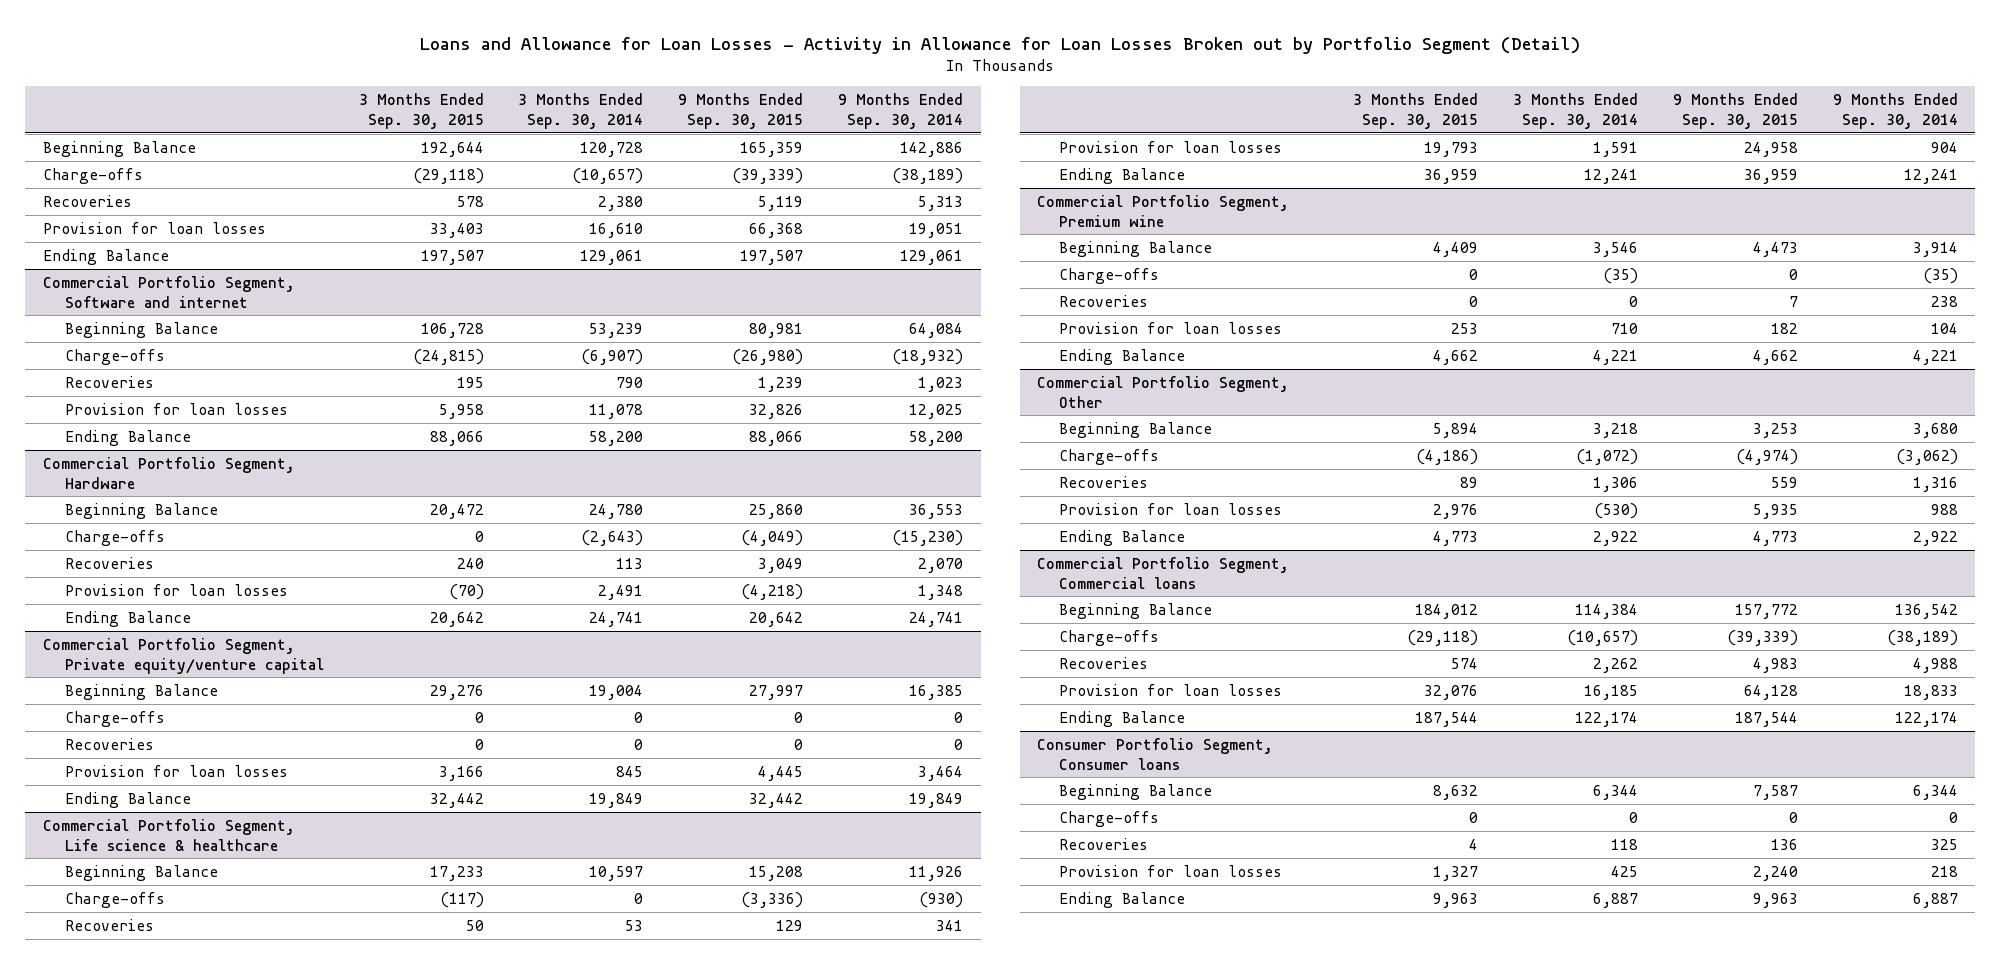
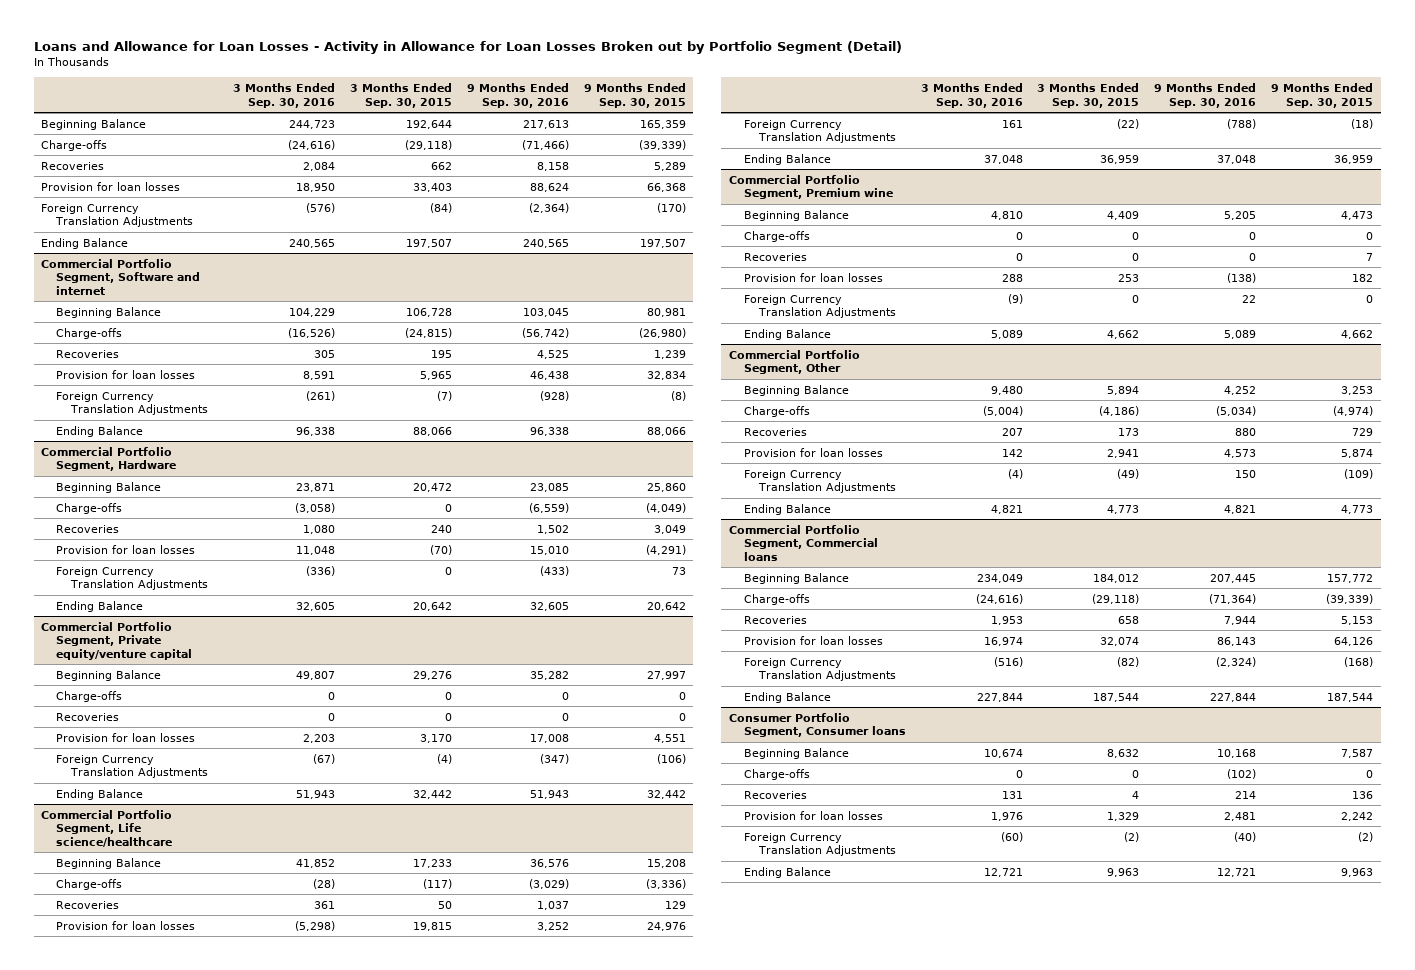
- | 3 Months Ended Sep. 30, 2015 | 3 Months Ended Sep. 30, 2014 | 9 Months Ended Sep. 30, 2015 | 9 Months Ended Sep. 30, 2014
+ | 3 Months Ended Sep. 30, 2016 | 3 Months Ended Sep. 30, 2015 | 9 Months Ended Sep. 30, 2016 | 9 Months Ended Sep. 30, 2015
- Recoveries | 578 | 2,380 | 5,119 | 5,313
+ Recoveries | 2,084 | 662 | 8,158 | 5,289
+ Foreign Currency Translation Adjustments | (576) | (84) | (2,364) | (170)
@ Commercial Portfolio Segment, Software and internet
- Provision for loan losses | 5,958 | 11,078 | 32,826 | 12,025
+ Provision for loan losses | 8,591 | 5,965 | 46,438 | 32,834
+ Foreign Currency Translation Adjustments | (261) | (7) | (928) | (8)
@ Commercial Portfolio Segment, Hardware
- Provision for loan losses | (70) | 2,491 | (4,218) | 1,348
+ Provision for loan losses | 11,048 | (70) | 15,010 | (4,291)
+ Foreign Currency Translation Adjustments | (336) | 0 | (433) | 73
@ Commercial Portfolio Segment, Private equity/venture capital
- Provision for loan losses | 3,166 | 845 | 4,445 | 3,464
+ Provision for loan losses | 2,203 | 3,170 | 17,008 | 4,551
+ Foreign Currency Translation Adjustments | (67) | (4) | (347) | (106)
- Commercial Portfolio Segment, Life science & healthcare
+ Commercial Portfolio Segment, Life science/healthcare
- Provision for loan losses | 19,793 | 1,591 | 24,958 | 904
+ Provision for loan losses | (5,298) | 19,815 | 3,252 | 24,976
+ Foreign Currency Translation Adjustments | 161 | (22) | (788) | (18)
@ Commercial Portfolio Segment, Premium wine
+ Foreign Currency Translation Adjustments | (9) | 0 | 22 | 0
@ Commercial Portfolio Segment, Other
- Recoveries | 89 | 1,306 | 559 | 1,316
- Provision for loan losses | 2,976 | (530) | 5,935 | 988
+ Recoveries | 207 | 173 | 880 | 729
+ Provision for loan losses | 142 | 2,941 | 4,573 | 5,874
+ Foreign Currency Translation Adjustments | (4) | (49) | 150 | (109)
@ Commercial Portfolio Segment, Commercial loans
- Recoveries | 574 | 2,262 | 4,983 | 4,988
- Provision for loan losses | 32,076 | 16,185 | 64,128 | 18,833
+ Recoveries | 1,953 | 658 | 7,944 | 5,153
+ Provision for loan losses | 16,974 | 32,074 | 86,143 | 64,126
+ Foreign Currency Translation Adjustments | (516) | (82) | (2,324) | (168)
@ Consumer Portfolio Segment, Consumer loans
- Provision for loan losses | 1,327 | 425 | 2,240 | 218
+ Provision for loan losses | 1,976 | 1,329 | 2,481 | 2,242
+ Foreign Currency Translation Adjustments | (60) | (2) | (40) | (2)

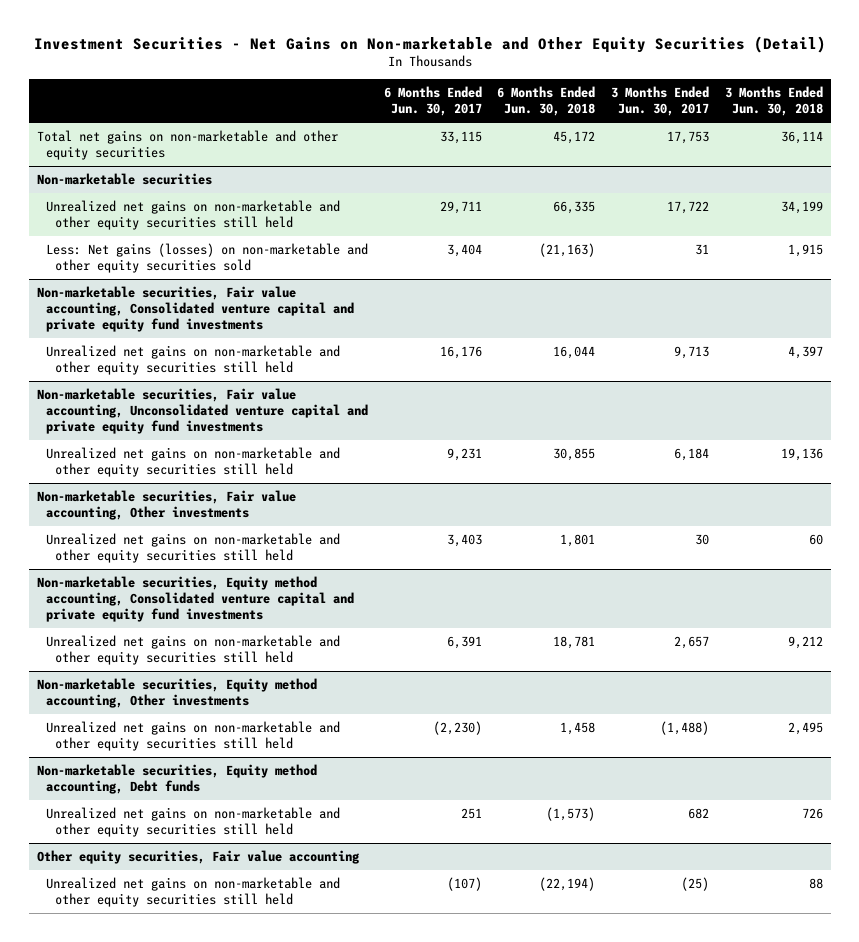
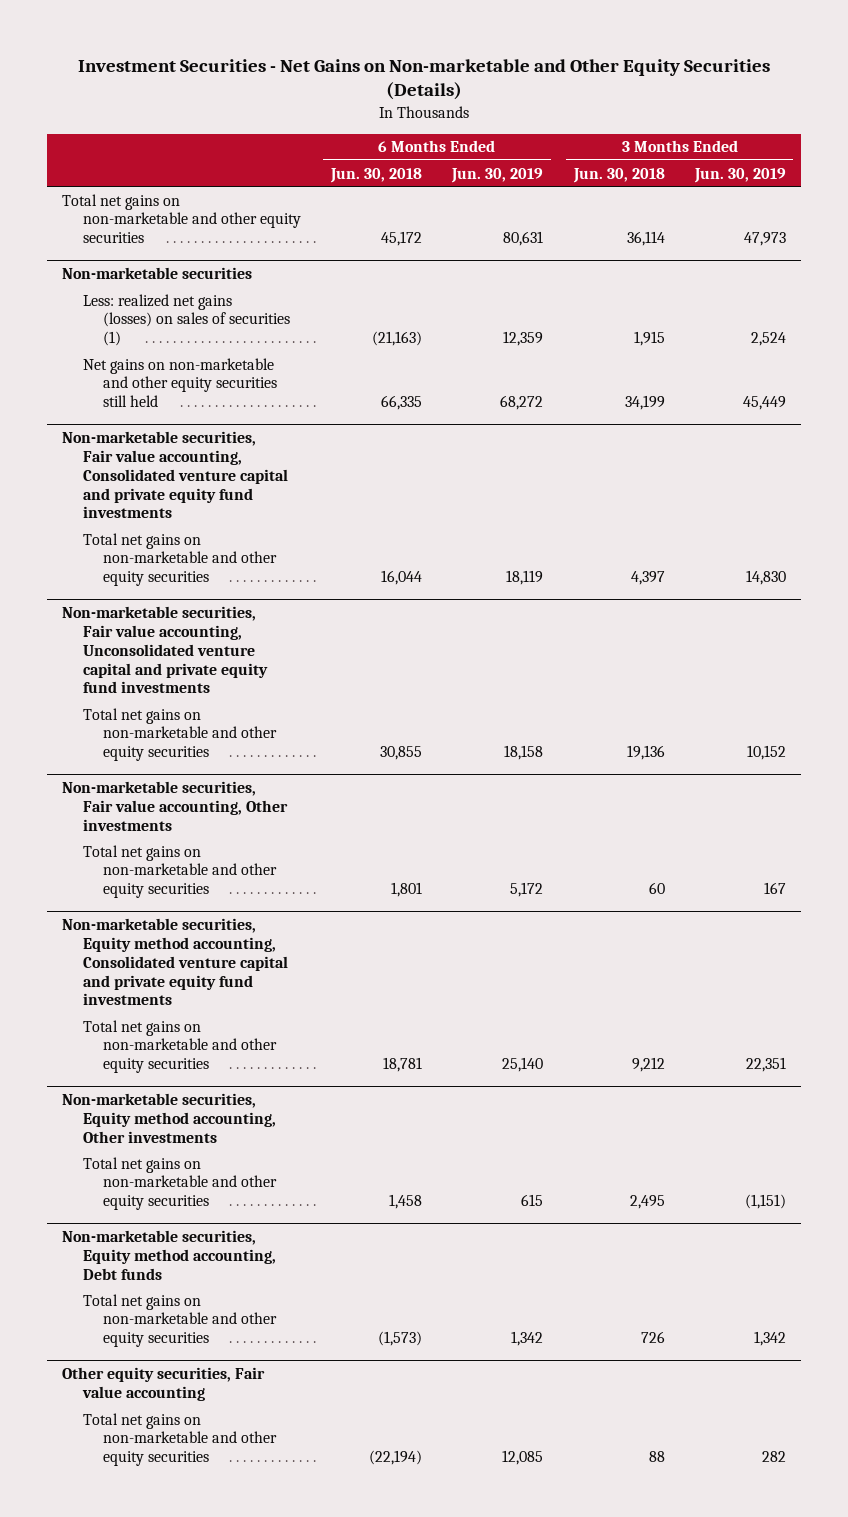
- Investment Securities - Net Gains on Non-marketable and Other Equity Securities (Detail)
+ Investment Securities - Net Gains on Non-marketable and Other Equity Securities (Details)
- | 6 Months Ended Jun. 30, 2017 | 6 Months Ended Jun. 30, 2018 | 3 Months Ended Jun. 30, 2017 | 3 Months Ended Jun. 30, 2018
+ | 6 Months Ended Jun. 30, 2018 | 6 Months Ended Jun. 30, 2019 | 3 Months Ended Jun. 30, 2018 | 3 Months Ended Jun. 30, 2019
@ Non-marketable securities
- Unrealized net gains on non-marketable and other equity securities still held | 29,711 | 66,335 | 17,722 | 34,199
- Less: Net gains (losses) on non-marketable and other equity securities sold | 3,404 | (21,163) | 31 | 1,915
+ Less: realized net gains (losses) on sales of securities (1) | (21,163) | 12,359 | 1,915 | 2,524
+ Net gains on non-marketable and other equity securities still held | 66,335 | 68,272 | 34,199 | 45,449
@ Non-marketable securities, Fair value accounting, Consolidated venture capital and private equity fund investments
- Unrealized net gains on non-marketable and other equity securities still held | 16,176 | 16,044 | 9,713 | 4,397
+ Total net gains on non-marketable and other equity securities | 16,044 | 18,119 | 4,397 | 14,830
@ Non-marketable securities, Fair value accounting, Unconsolidated venture capital and private equity fund investments
- Unrealized net gains on non-marketable and other equity securities still held | 9,231 | 30,855 | 6,184 | 19,136
+ Total net gains on non-marketable and other equity securities | 30,855 | 18,158 | 19,136 | 10,152
@ Non-marketable securities, Fair value accounting, Other investments
- Unrealized net gains on non-marketable and other equity securities still held | 3,403 | 1,801 | 30 | 60
+ Total net gains on non-marketable and other equity securities | 1,801 | 5,172 | 60 | 167
@ Non-marketable securities, Equity method accounting, Consolidated venture capital and private equity fund investments
- Unrealized net gains on non-marketable and other equity securities still held | 6,391 | 18,781 | 2,657 | 9,212
+ Total net gains on non-marketable and other equity securities | 18,781 | 25,140 | 9,212 | 22,351
@ Non-marketable securities, Equity method accounting, Other investments
- Unrealized net gains on non-marketable and other equity securities still held | (2,230) | 1,458 | (1,488) | 2,495
+ Total net gains on non-marketable and other equity securities | 1,458 | 615 | 2,495 | (1,151)
@ Non-marketable securities, Equity method accounting, Debt funds
- Unrealized net gains on non-marketable and other equity securities still held | 251 | (1,573) | 682 | 726
+ Total net gains on non-marketable and other equity securities | (1,573) | 1,342 | 726 | 1,342
@ Other equity securities, Fair value accounting
- Unrealized net gains on non-marketable and other equity securities still held | (107) | (22,194) | (25) | 88
+ Total net gains on non-marketable and other equity securities | (22,194) | 12,085 | 88 | 282

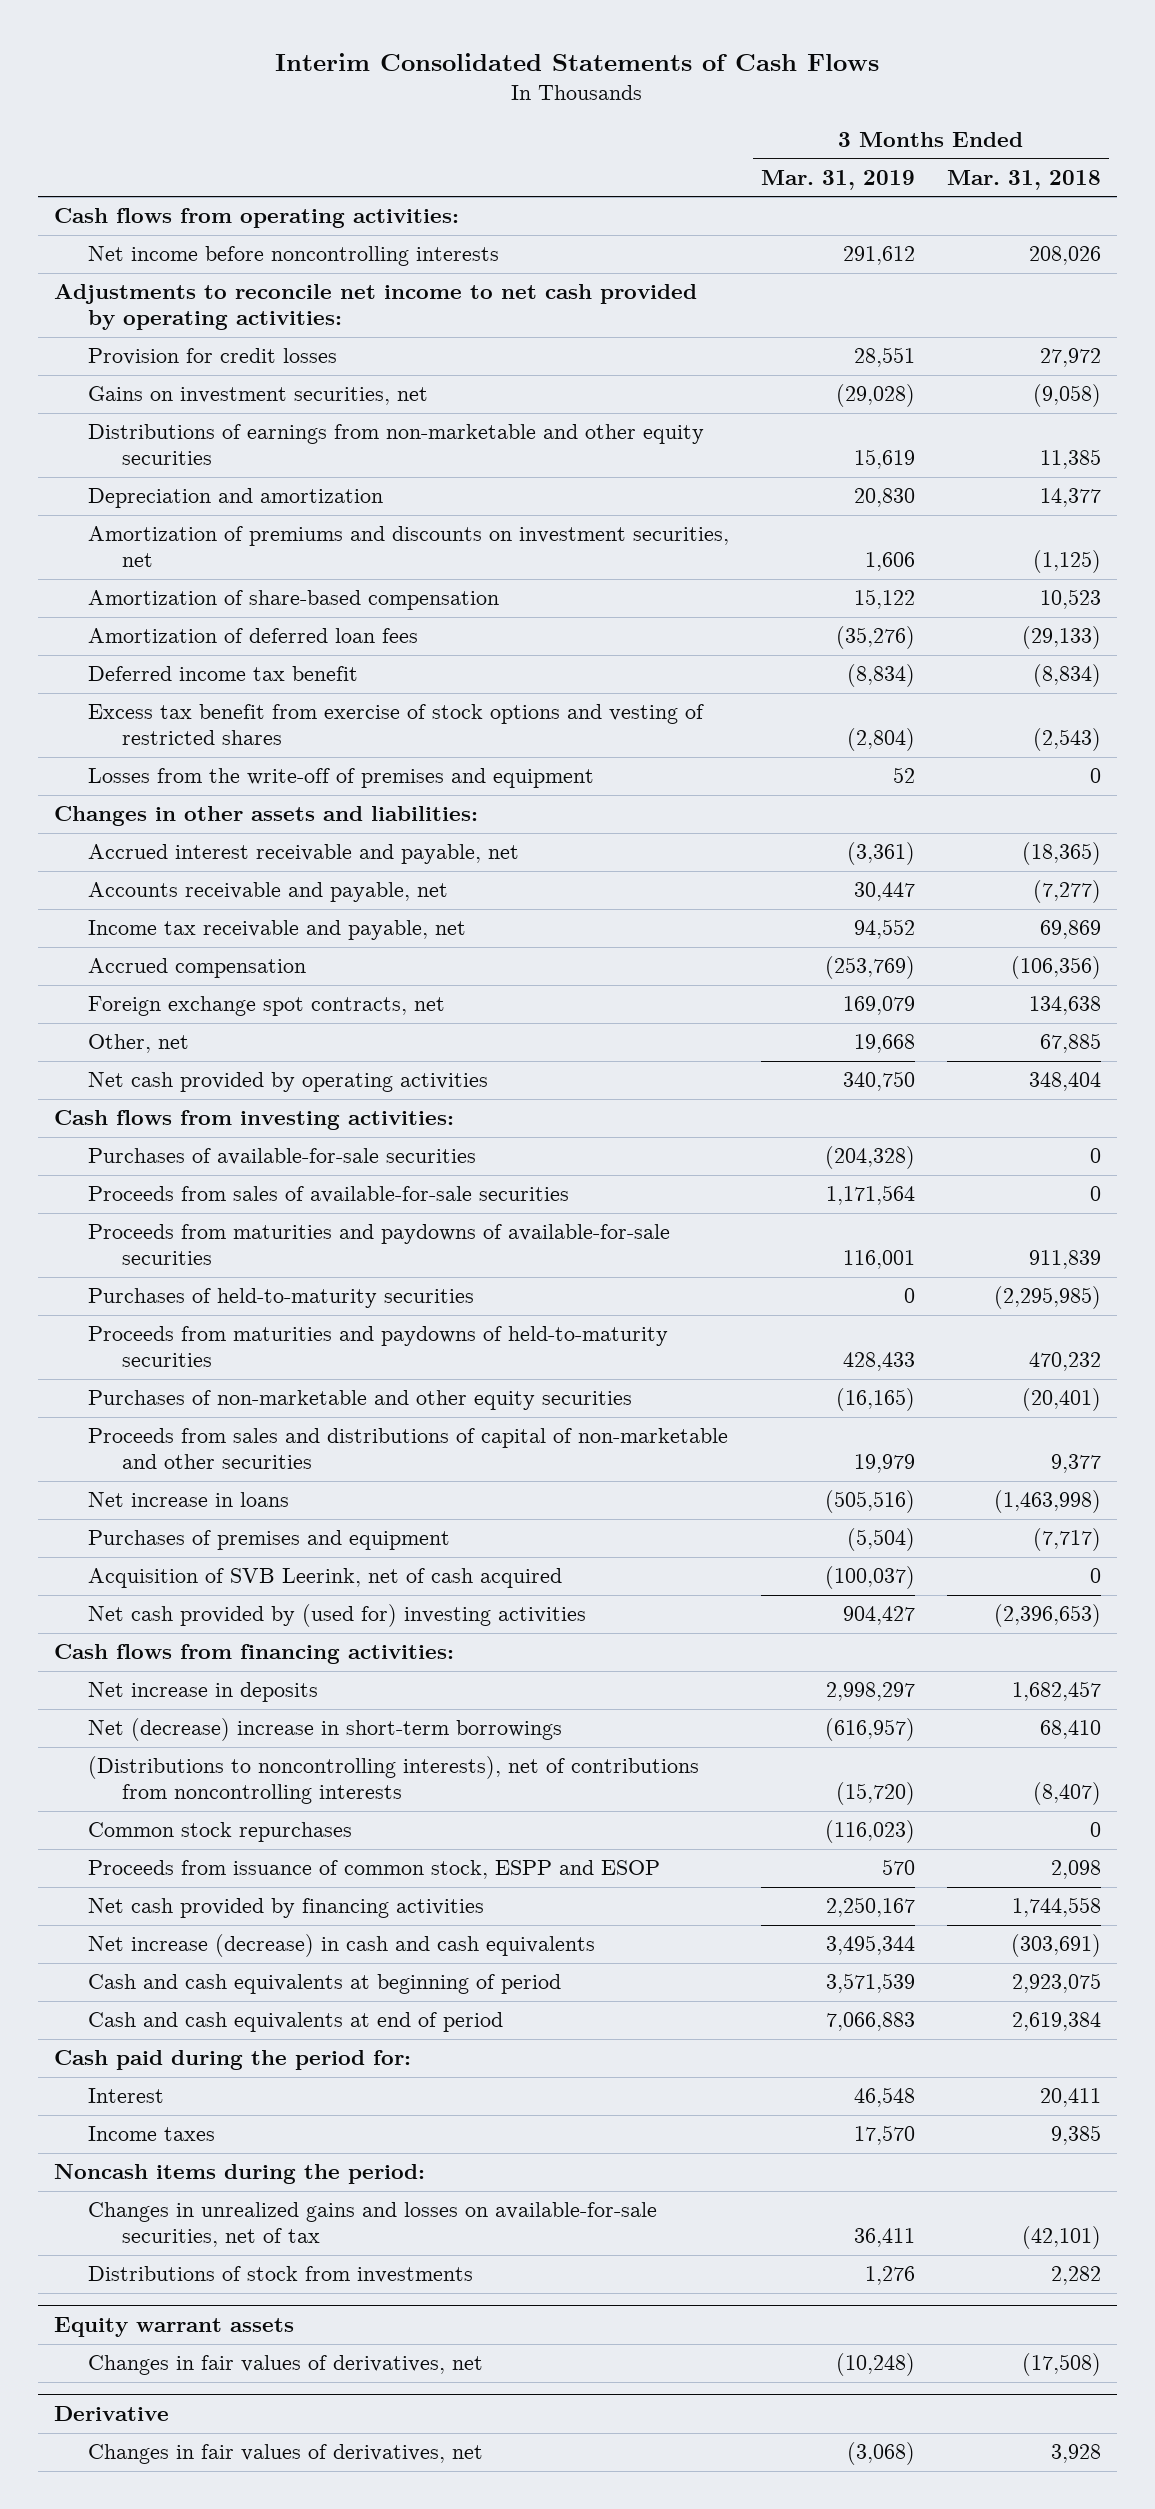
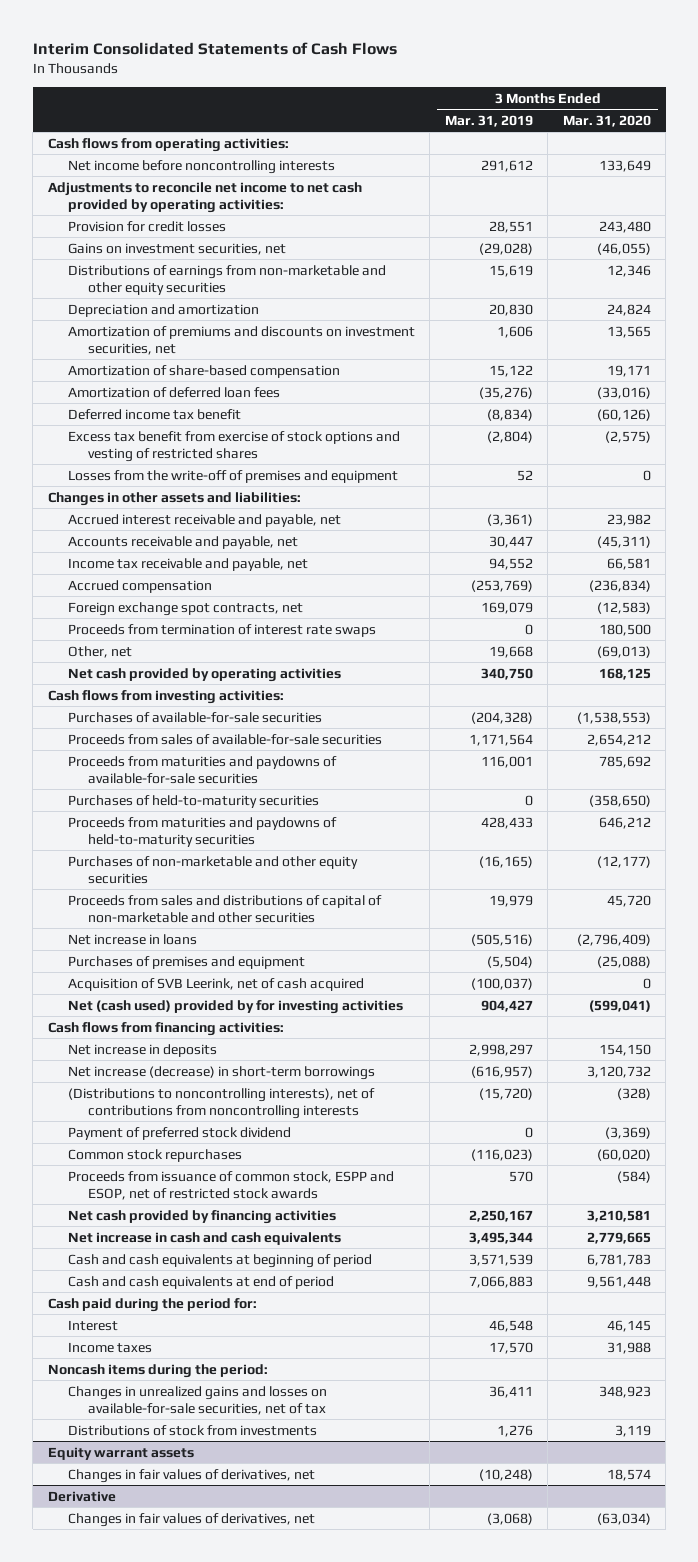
- | 3 Months Ended Mar. 31, 2019 | 3 Months Ended Mar. 31, 2018
+ | 3 Months Ended Mar. 31, 2019 | 3 Months Ended Mar. 31, 2020
+ Proceeds from termination of interest rate swaps | 0 | 180,500
- Net cash provided by (used for) investing activities | 904,427 | (2,396,653)
+ Net (cash used) provided by for investing activities | 904,427 | (599,041)
- Net (decrease) increase in short-term borrowings | (616,957) | 68,410
+ Net increase (decrease) in short-term borrowings | (616,957) | 3,120,732
+ Payment of preferred stock dividend | 0 | (3,369)
- Proceeds from issuance of common stock, ESPP and ESOP | 570 | 2,098
+ Proceeds from issuance of common stock, ESPP and ESOP, net of restricted stock awards | 570 | (584)
- Net increase (decrease) in cash and cash equivalents | 3,495,344 | (303,691)
+ Net increase in cash and cash equivalents | 3,495,344 | 2,779,665

